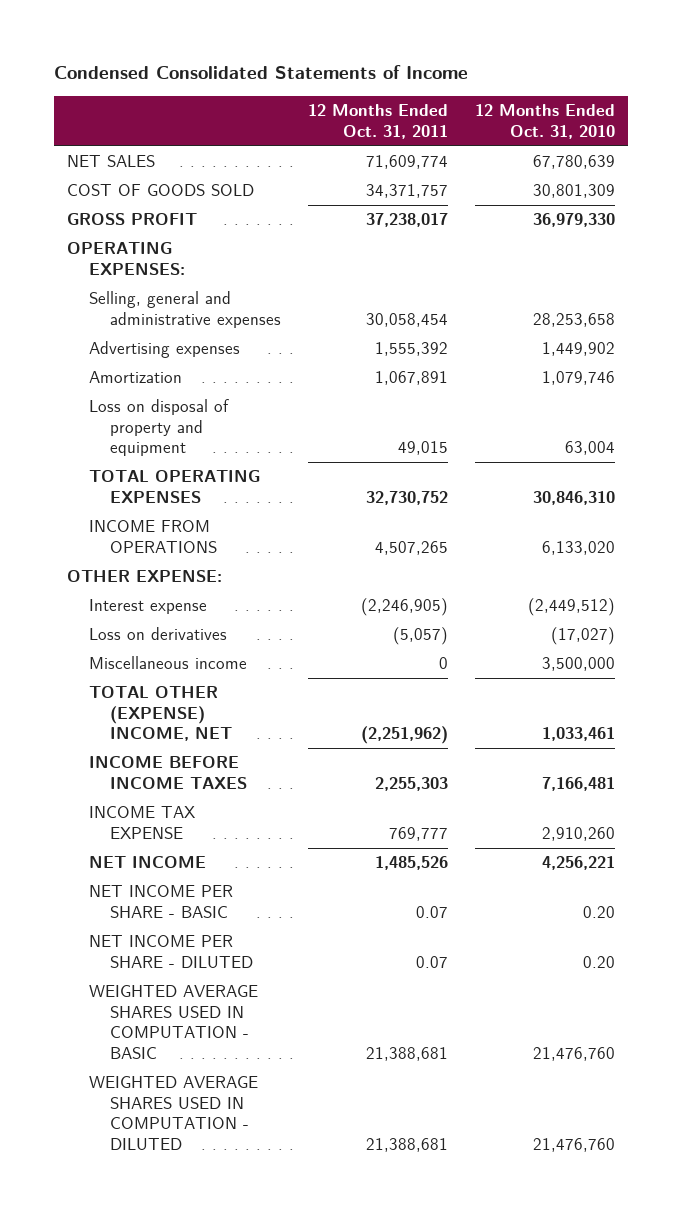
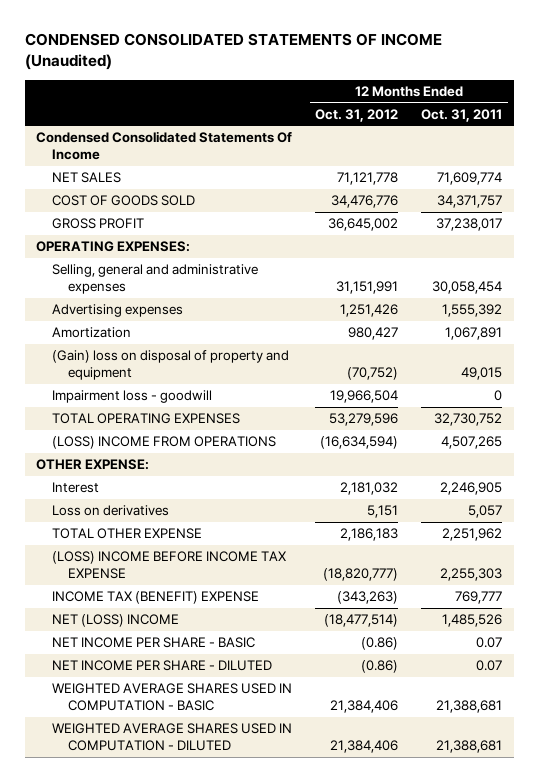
- Condensed Consolidated Statements of Income
+ CONDENSED CONSOLIDATED STATEMENTS OF INCOME (Unaudited)
- | 12 Months Ended Oct. 31, 2011 | 12 Months Ended Oct. 31, 2010
+ | 12 Months Ended Oct. 31, 2012 | 12 Months Ended Oct. 31, 2011
+ Condensed Consolidated Statements Of Income
- Loss on disposal of property and equipment | 49,015 | 63,004
+ (Gain) loss on disposal of property and equipment | (70,752) | 49,015
+ Impairment loss - goodwill | 19,966,504 | 0
- INCOME FROM OPERATIONS | 4,507,265 | 6,133,020
+ (LOSS) INCOME FROM OPERATIONS | (16,634,594) | 4,507,265
- Interest expense | (2,246,905) | (2,449,512)
- Loss on derivatives | (5,057) | (17,027)
- Miscellaneous income | 0 | 3,500,000
- TOTAL OTHER (EXPENSE) INCOME, NET | (2,251,962) | 1,033,461
- INCOME BEFORE INCOME TAXES | 2,255,303 | 7,166,481
- INCOME TAX EXPENSE | 769,777 | 2,910,260
- NET INCOME | 1,485,526 | 4,256,221
+ Interest | 2,181,032 | 2,246,905
+ Loss on derivatives | 5,151 | 5,057
+ TOTAL OTHER EXPENSE | 2,186,183 | 2,251,962
+ (LOSS) INCOME BEFORE INCOME TAX EXPENSE | (18,820,777) | 2,255,303
+ INCOME TAX (BENEFIT) EXPENSE | (343,263) | 769,777
+ NET (LOSS) INCOME | (18,477,514) | 1,485,526

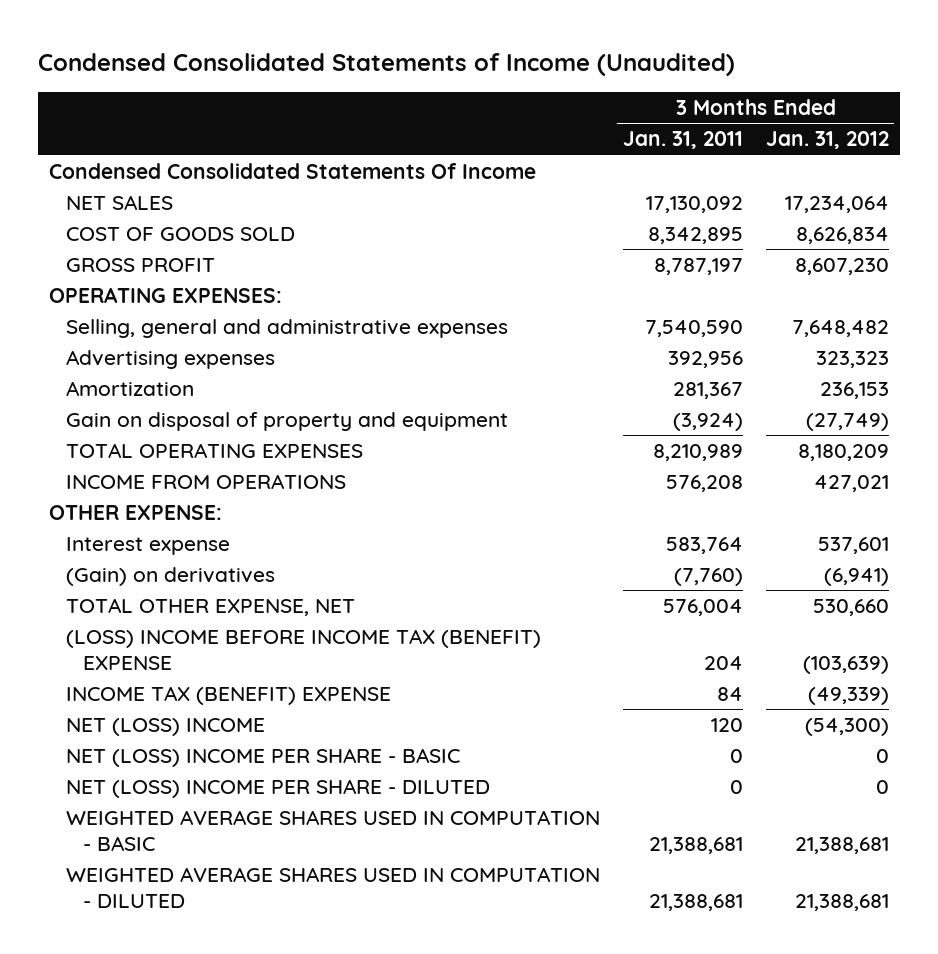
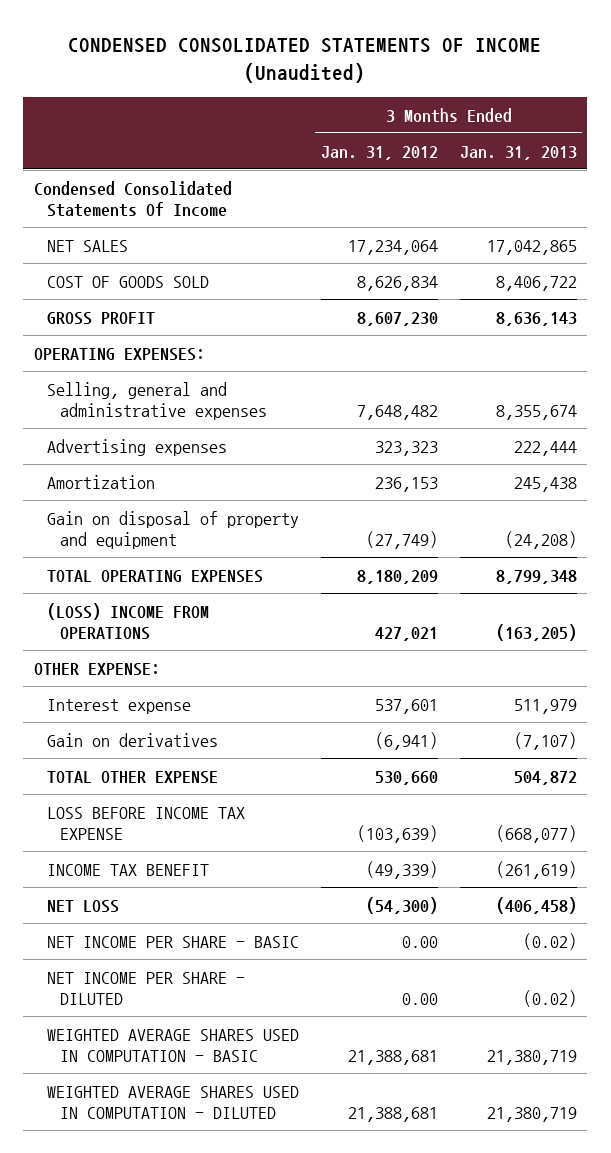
- Condensed Consolidated Statements of Income (Unaudited)
+ CONDENSED CONSOLIDATED STATEMENTS OF INCOME (Unaudited)
- | 3 Months Ended Jan. 31, 2011 | 3 Months Ended Jan. 31, 2012
+ | 3 Months Ended Jan. 31, 2012 | 3 Months Ended Jan. 31, 2013
- INCOME FROM OPERATIONS | 576,208 | 427,021
+ (LOSS) INCOME FROM OPERATIONS | 427,021 | (163,205)
- (Gain) on derivatives | (7,760) | (6,941)
- TOTAL OTHER EXPENSE, NET | 576,004 | 530,660
- (LOSS) INCOME BEFORE INCOME TAX (BENEFIT) EXPENSE | 204 | (103,639)
- INCOME TAX (BENEFIT) EXPENSE | 84 | (49,339)
- NET (LOSS) INCOME | 120 | (54,300)
- NET (LOSS) INCOME PER SHARE - BASIC | 0 | 0
- NET (LOSS) INCOME PER SHARE - DILUTED | 0 | 0
+ Gain on derivatives | (6,941) | (7,107)
+ TOTAL OTHER EXPENSE | 530,660 | 504,872
+ LOSS BEFORE INCOME TAX EXPENSE | (103,639) | (668,077)
+ INCOME TAX BENEFIT | (49,339) | (261,619)
+ NET LOSS | (54,300) | (406,458)
+ NET INCOME PER SHARE - BASIC | 0.00 | (0.02)
+ NET INCOME PER SHARE - DILUTED | 0.00 | (0.02)

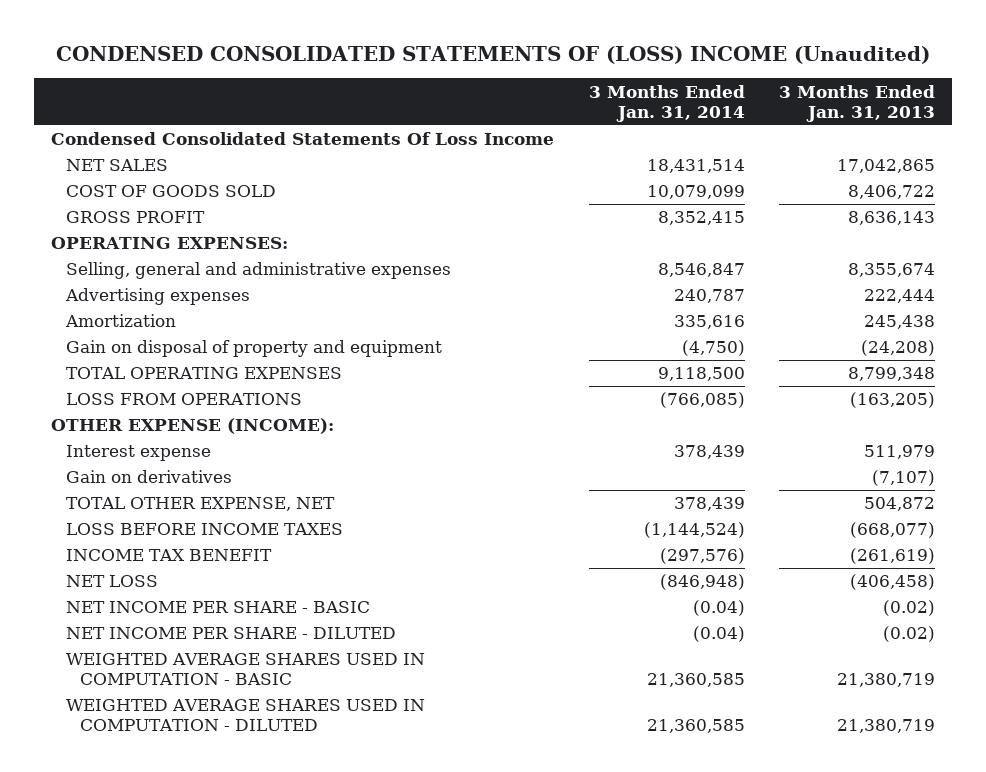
- CONDENSED CONSOLIDATED STATEMENTS OF INCOME (Unaudited)
+ CONDENSED CONSOLIDATED STATEMENTS OF (LOSS) INCOME (Unaudited)
- | 3 Months Ended Jan. 31, 2012 | 3 Months Ended Jan. 31, 2013
+ | 3 Months Ended Jan. 31, 2014 | 3 Months Ended Jan. 31, 2013
- Condensed Consolidated Statements Of Income
+ Condensed Consolidated Statements Of Loss Income
- (LOSS) INCOME FROM OPERATIONS | 427,021 | (163,205)
- OTHER EXPENSE:
+ LOSS FROM OPERATIONS | (766,085) | (163,205)
+ OTHER EXPENSE (INCOME):
- TOTAL OTHER EXPENSE | 530,660 | 504,872
- LOSS BEFORE INCOME TAX EXPENSE | (103,639) | (668,077)
+ TOTAL OTHER EXPENSE, NET | 378,439 | 504,872
+ LOSS BEFORE INCOME TAXES | (1,144,524) | (668,077)

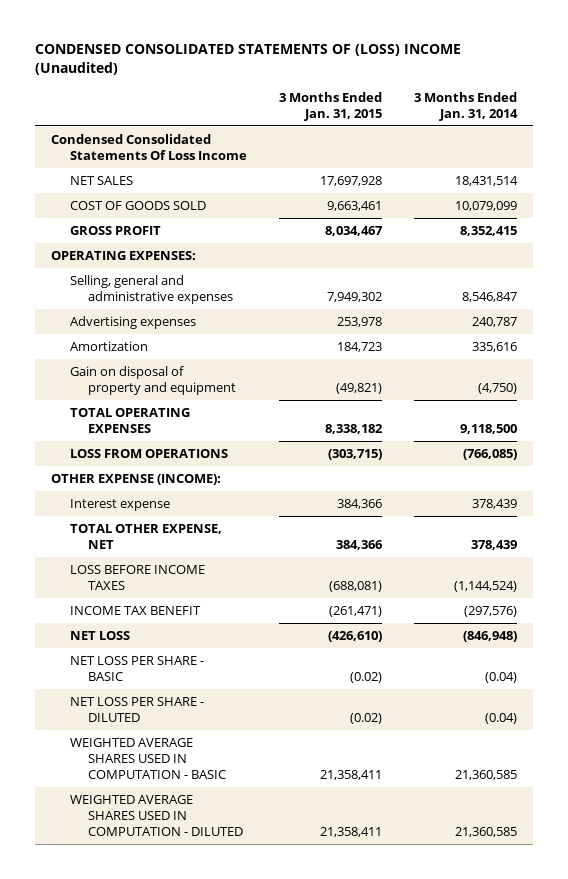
- | 3 Months Ended Jan. 31, 2014 | 3 Months Ended Jan. 31, 2013
+ | 3 Months Ended Jan. 31, 2015 | 3 Months Ended Jan. 31, 2014
- Gain on derivatives | | (7,107)
- NET INCOME PER SHARE - BASIC | (0.04) | (0.02)
- NET INCOME PER SHARE - DILUTED | (0.04) | (0.02)
+ NET LOSS PER SHARE - BASIC | (0.02) | (0.04)
+ NET LOSS PER SHARE - DILUTED | (0.02) | (0.04)

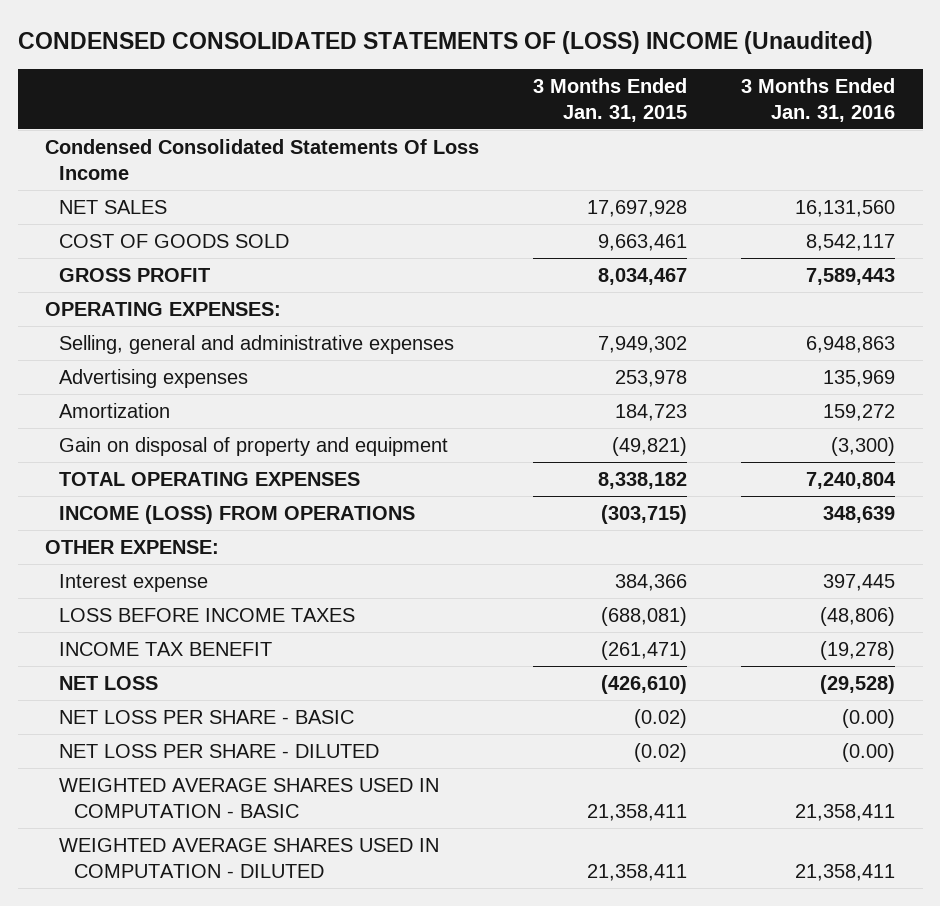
- | 3 Months Ended Jan. 31, 2015 | 3 Months Ended Jan. 31, 2014
+ | 3 Months Ended Jan. 31, 2015 | 3 Months Ended Jan. 31, 2016
- LOSS FROM OPERATIONS | (303,715) | (766,085)
- OTHER EXPENSE (INCOME):
+ INCOME (LOSS) FROM OPERATIONS | (303,715) | 348,639
+ OTHER EXPENSE:
- TOTAL OTHER EXPENSE, NET | 384,366 | 378,439

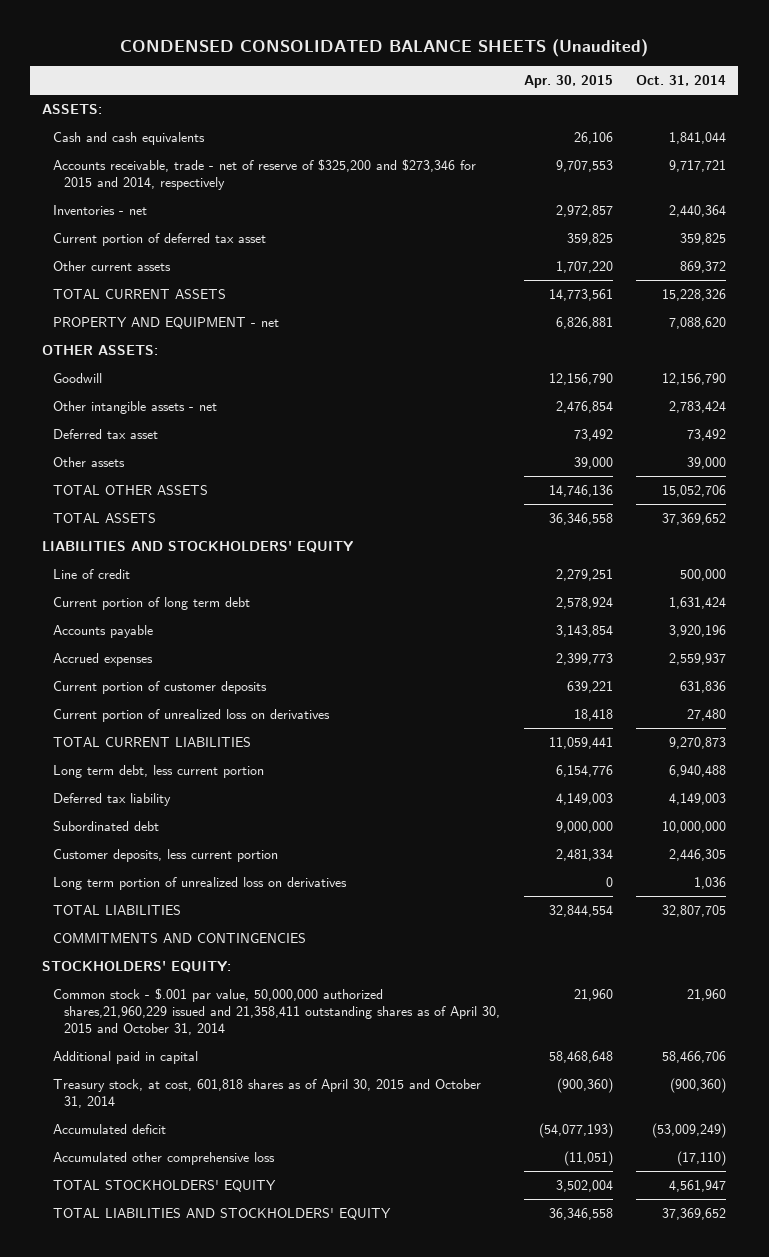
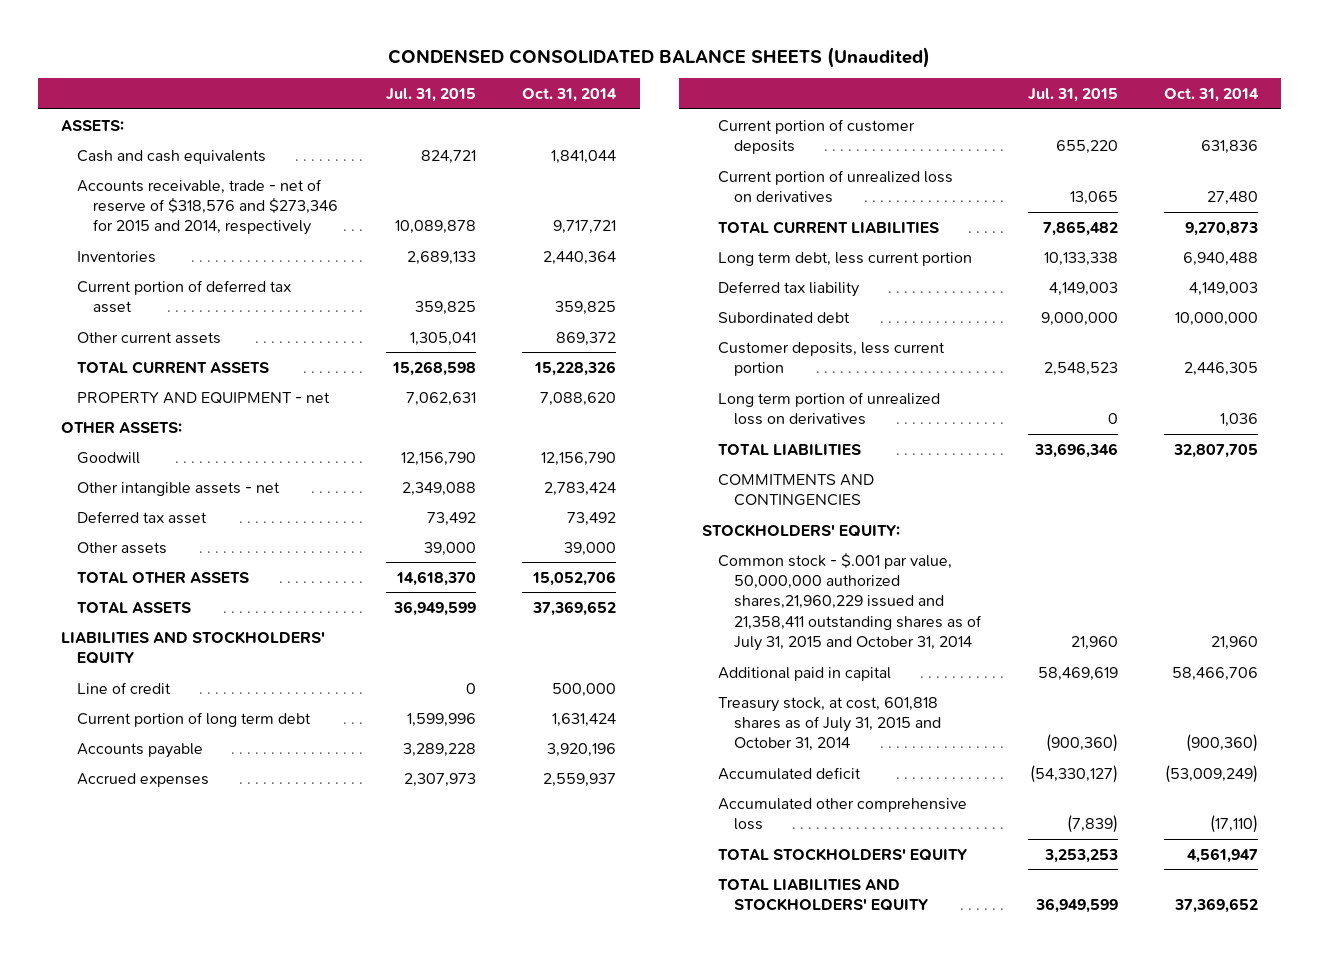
- | Apr. 30, 2015 | Oct. 31, 2014
+ | Jul. 31, 2015 | Oct. 31, 2014
- Accounts receivable, trade - net of reserve of $325,200 and $273,346 for 2015 and 2014, respectively | 9,707,553 | 9,717,721
- Inventories - net | 2,972,857 | 2,440,364
+ Accounts receivable, trade - net of reserve of $318,576 and $273,346 for 2015 and 2014, respectively | 10,089,878 | 9,717,721
+ Inventories | 2,689,133 | 2,440,364
- Common stock - $.001 par value, 50,000,000 authorized shares,21,960,229 issued and 21,358,411 outstanding shares as of April 30, 2015 and October 31, 2014 | 21,960 | 21,960
+ Common stock - $.001 par value, 50,000,000 authorized shares,21,960,229 issued and 21,358,411 outstanding shares as of July 31, 2015 and October 31, 2014 | 21,960 | 21,960
- Treasury stock, at cost, 601,818 shares as of April 30, 2015 and October 31, 2014 | (900,360) | (900,360)
+ Treasury stock, at cost, 601,818 shares as of July 31, 2015 and October 31, 2014 | (900,360) | (900,360)

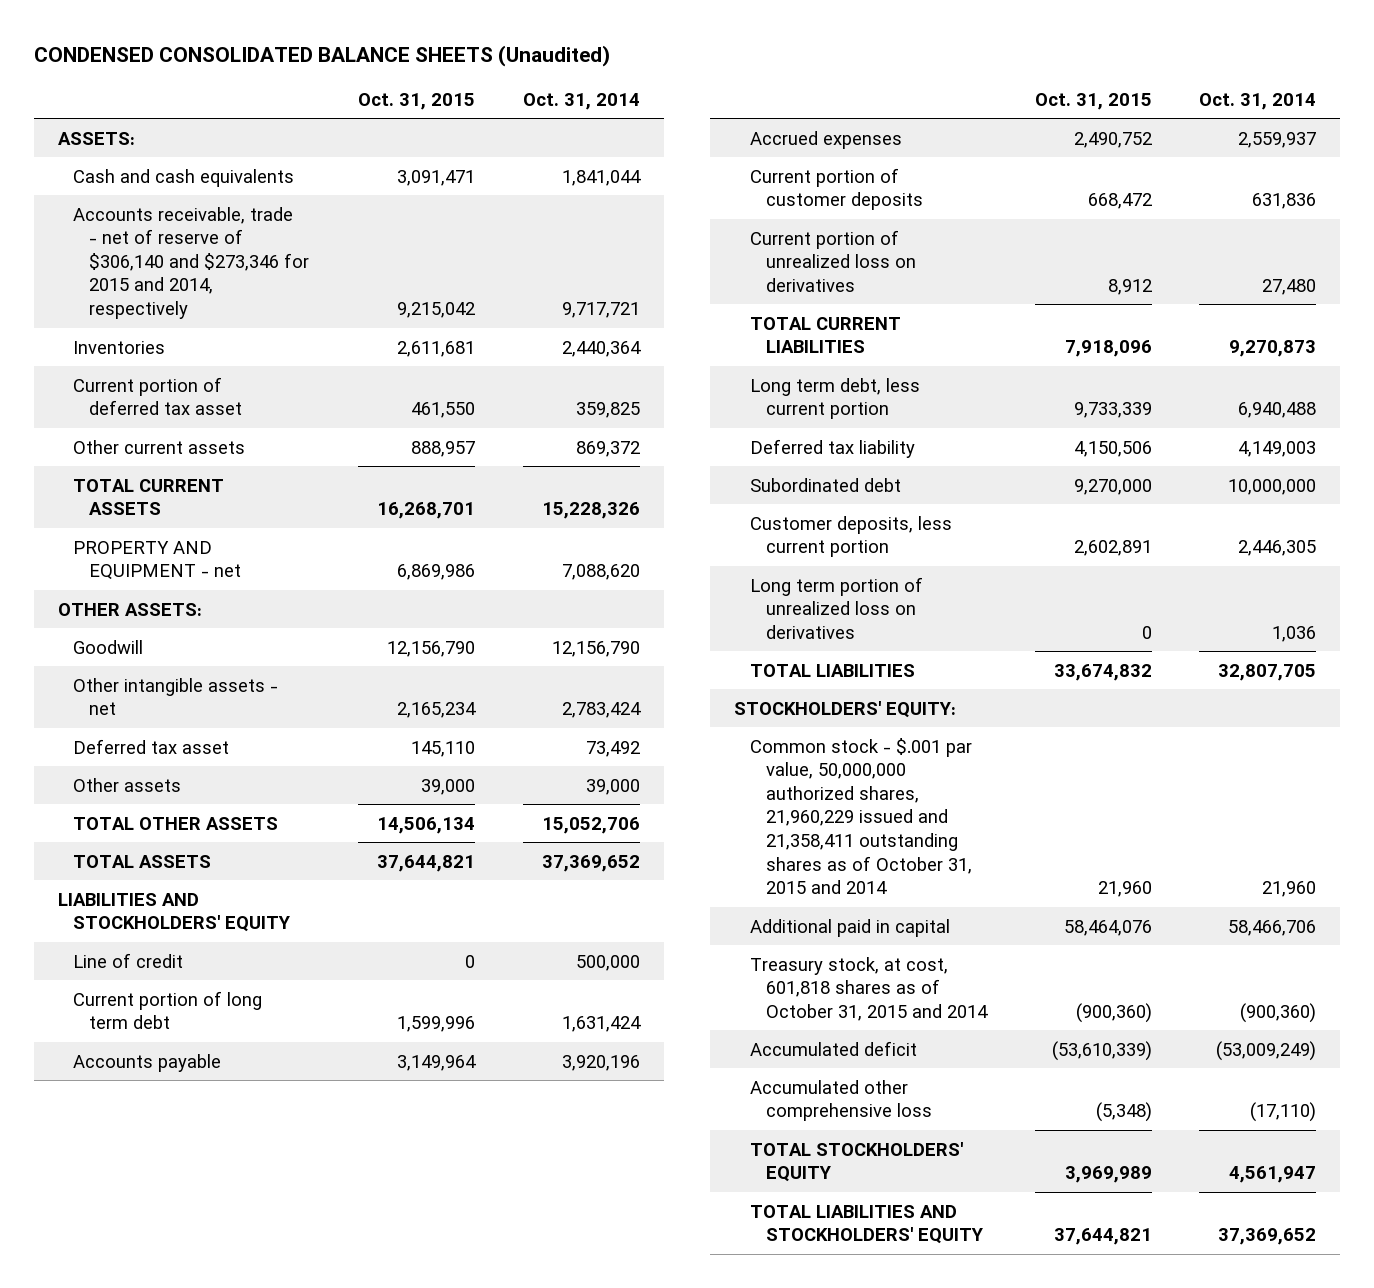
- | Jul. 31, 2015 | Oct. 31, 2014
+ | Oct. 31, 2015 | Oct. 31, 2014
- Accounts receivable, trade - net of reserve of $318,576 and $273,346 for 2015 and 2014, respectively | 10,089,878 | 9,717,721
+ Accounts receivable, trade - net of reserve of $306,140 and $273,346 for 2015 and 2014, respectively | 9,215,042 | 9,717,721
- COMMITMENTS AND CONTINGENCIES
- Common stock - $.001 par value, 50,000,000 authorized shares,21,960,229 issued and 21,358,411 outstanding shares as of July 31, 2015 and October 31, 2014 | 21,960 | 21,960
+ Common stock - $.001 par value, 50,000,000 authorized shares, 21,960,229 issued and 21,358,411 outstanding shares as of October 31, 2015 and 2014 | 21,960 | 21,960
- Treasury stock, at cost, 601,818 shares as of July 31, 2015 and October 31, 2014 | (900,360) | (900,360)
+ Treasury stock, at cost, 601,818 shares as of October 31, 2015 and 2014 | (900,360) | (900,360)

